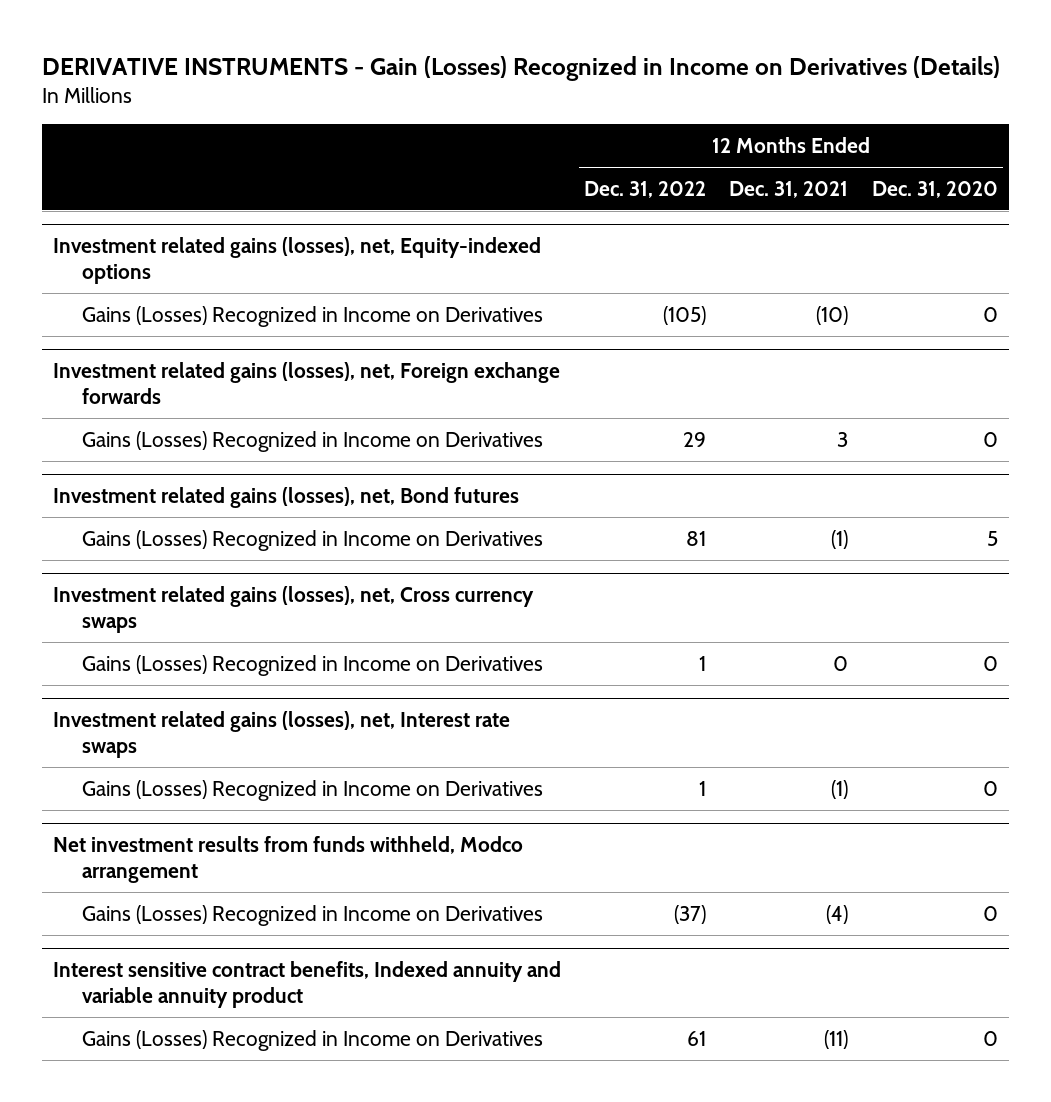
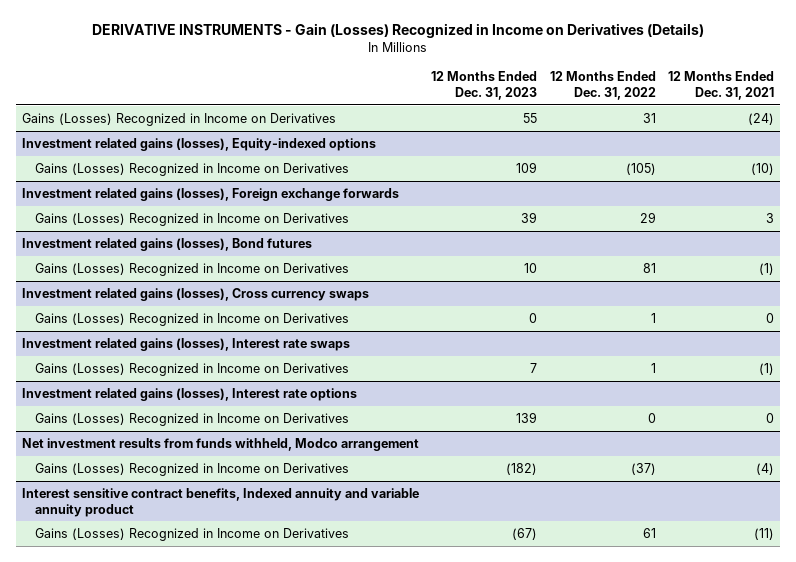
- | 12 Months Ended Dec. 31, 2022 | 12 Months Ended Dec. 31, 2021 | 12 Months Ended Dec. 31, 2020
+ | 12 Months Ended Dec. 31, 2023 | 12 Months Ended Dec. 31, 2022 | 12 Months Ended Dec. 31, 2021
- Investment related gains (losses), net, Equity-indexed options
+ Gains (Losses) Recognized in Income on Derivatives | 55 | 31 | (24)
+ Investment related gains (losses), Equity-indexed options
- Investment related gains (losses), net, Foreign exchange forwards
+ Investment related gains (losses), Foreign exchange forwards
- Investment related gains (losses), net, Bond futures
+ Investment related gains (losses), Bond futures
- Investment related gains (losses), net, Cross currency swaps
+ Investment related gains (losses), Cross currency swaps
- Investment related gains (losses), net, Interest rate swaps
+ Investment related gains (losses), Interest rate swaps
+ Investment related gains (losses), Interest rate options
+ Gains (Losses) Recognized in Income on Derivatives | 139 | 0 | 0

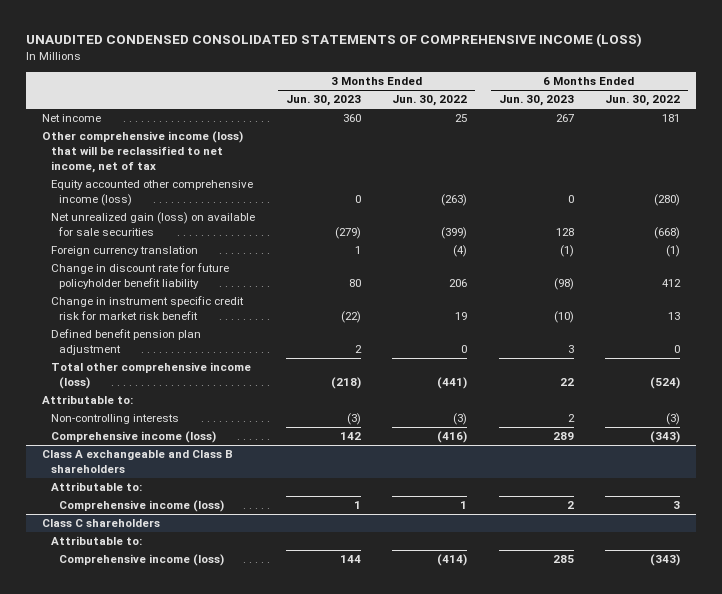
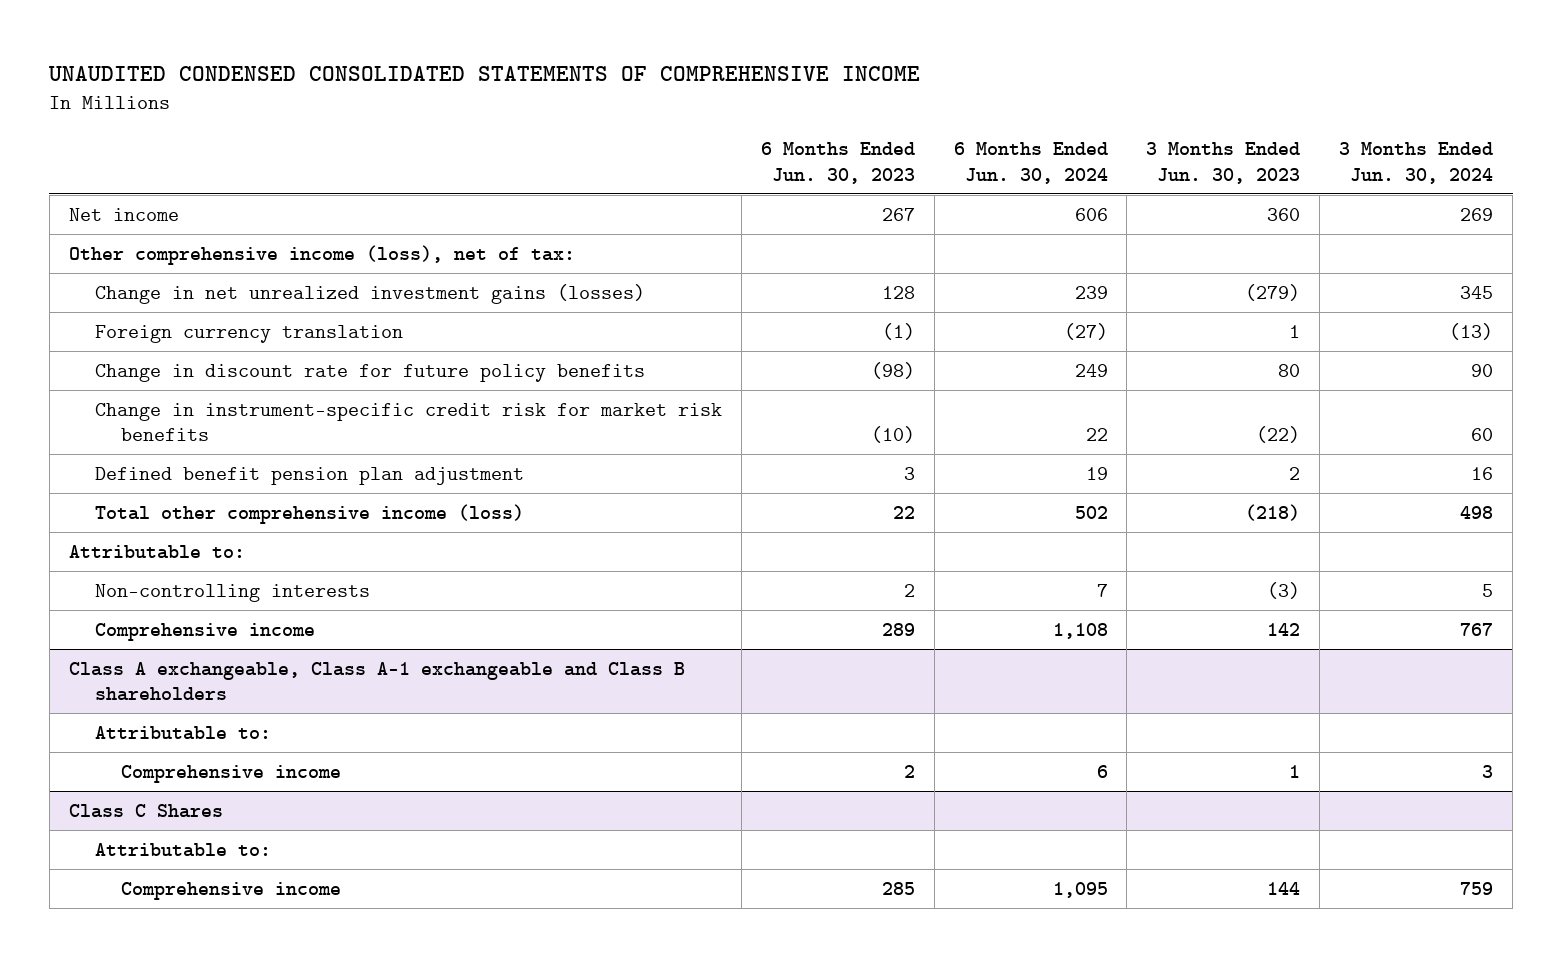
- UNAUDITED CONDENSED CONSOLIDATED STATEMENTS OF COMPREHENSIVE INCOME (LOSS)
+ UNAUDITED CONDENSED CONSOLIDATED STATEMENTS OF COMPREHENSIVE INCOME
- | 3 Months Ended Jun. 30, 2023 | 3 Months Ended Jun. 30, 2022 | 6 Months Ended Jun. 30, 2023 | 6 Months Ended Jun. 30, 2022
+ | 6 Months Ended Jun. 30, 2023 | 6 Months Ended Jun. 30, 2024 | 3 Months Ended Jun. 30, 2023 | 3 Months Ended Jun. 30, 2024
- Other comprehensive income (loss) that will be reclassified to net income, net of tax
- Equity accounted other comprehensive income (loss) | 0 | (263) | 0 | (280)
- Net unrealized gain (loss) on available for sale securities | (279) | (399) | 128 | (668)
+ Other comprehensive income (loss), net of tax:
+ Change in net unrealized investment gains (losses) | 128 | 239 | (279) | 345
- Change in discount rate for future policyholder benefit liability | 80 | 206 | (98) | 412
- Change in instrument specific credit risk for market risk benefit | (22) | 19 | (10) | 13
+ Change in discount rate for future policy benefits | (98) | 249 | 80 | 90
+ Change in instrument-specific credit risk for market risk benefits | (10) | 22 | (22) | 60
- Comprehensive income (loss) | 142 | (416) | 289 | (343)
- Class A exchangeable and Class B shareholders
+ Comprehensive income | 289 | 1,108 | 142 | 767
+ Class A exchangeable, Class A-1 exchangeable and Class B shareholders
- Comprehensive income (loss) | 1 | 1 | 2 | 3
- Class C shareholders
+ Comprehensive income | 2 | 6 | 1 | 3
+ Class C Shares
- Comprehensive income (loss) | 144 | (414) | 285 | (343)
+ Comprehensive income | 285 | 1,095 | 144 | 759

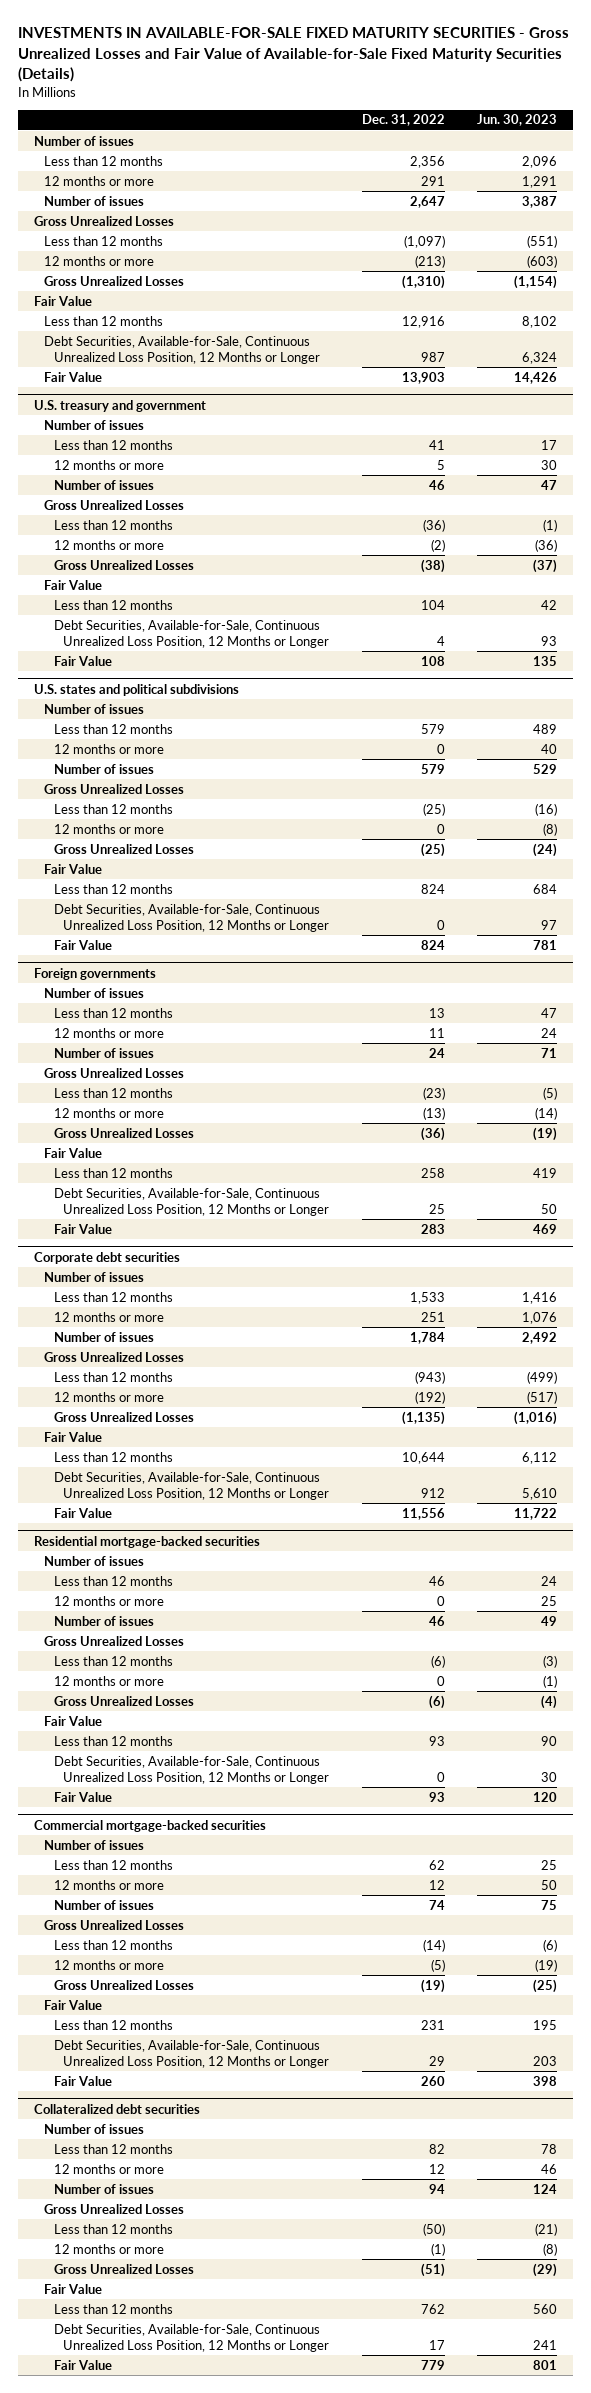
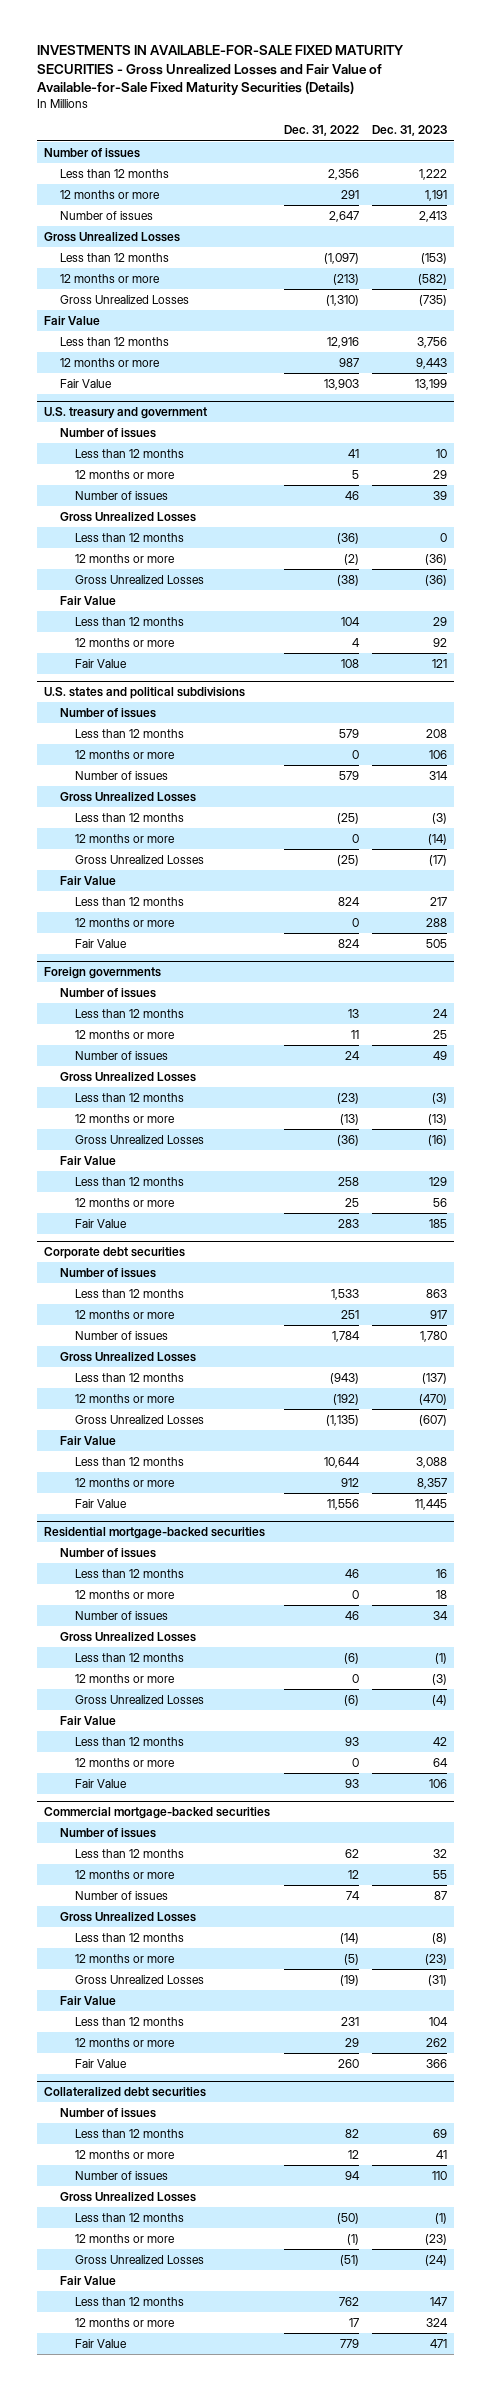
- | Dec. 31, 2022 | Jun. 30, 2023
+ | Dec. 31, 2022 | Dec. 31, 2023
- Debt Securities, Available-for-Sale, Continuous Unrealized Loss Position, 12 Months or Longer | 987 | 6,324
+ 12 months or more | 987 | 9,443
@ U.S. treasury and government
- Debt Securities, Available-for-Sale, Continuous Unrealized Loss Position, 12 Months or Longer | 4 | 93
+ 12 months or more | 4 | 92
@ U.S. states and political subdivisions
- Debt Securities, Available-for-Sale, Continuous Unrealized Loss Position, 12 Months or Longer | 0 | 97
+ 12 months or more | 0 | 288
@ Foreign governments
- Debt Securities, Available-for-Sale, Continuous Unrealized Loss Position, 12 Months or Longer | 25 | 50
+ 12 months or more | 25 | 56
@ Corporate debt securities
- Debt Securities, Available-for-Sale, Continuous Unrealized Loss Position, 12 Months or Longer | 912 | 5,610
+ 12 months or more | 912 | 8,357
@ Residential mortgage-backed securities
- Debt Securities, Available-for-Sale, Continuous Unrealized Loss Position, 12 Months or Longer | 0 | 30
+ 12 months or more | 0 | 64
@ Commercial mortgage-backed securities
- Debt Securities, Available-for-Sale, Continuous Unrealized Loss Position, 12 Months or Longer | 29 | 203
+ 12 months or more | 29 | 262
@ Collateralized debt securities
- Debt Securities, Available-for-Sale, Continuous Unrealized Loss Position, 12 Months or Longer | 17 | 241
+ 12 months or more | 17 | 324

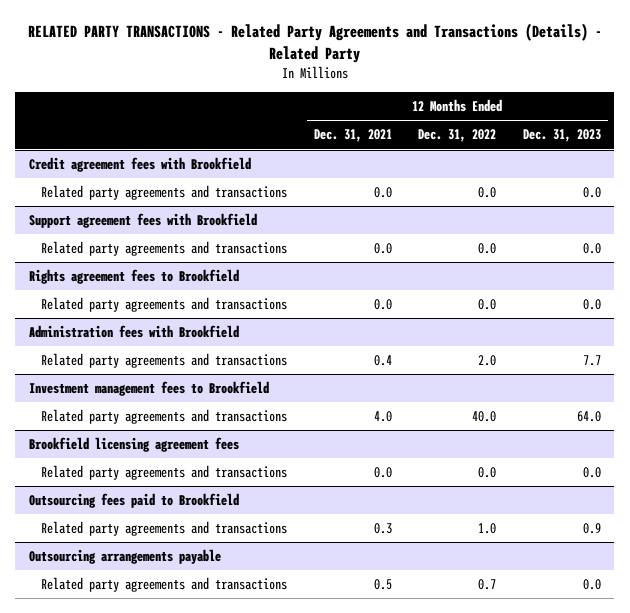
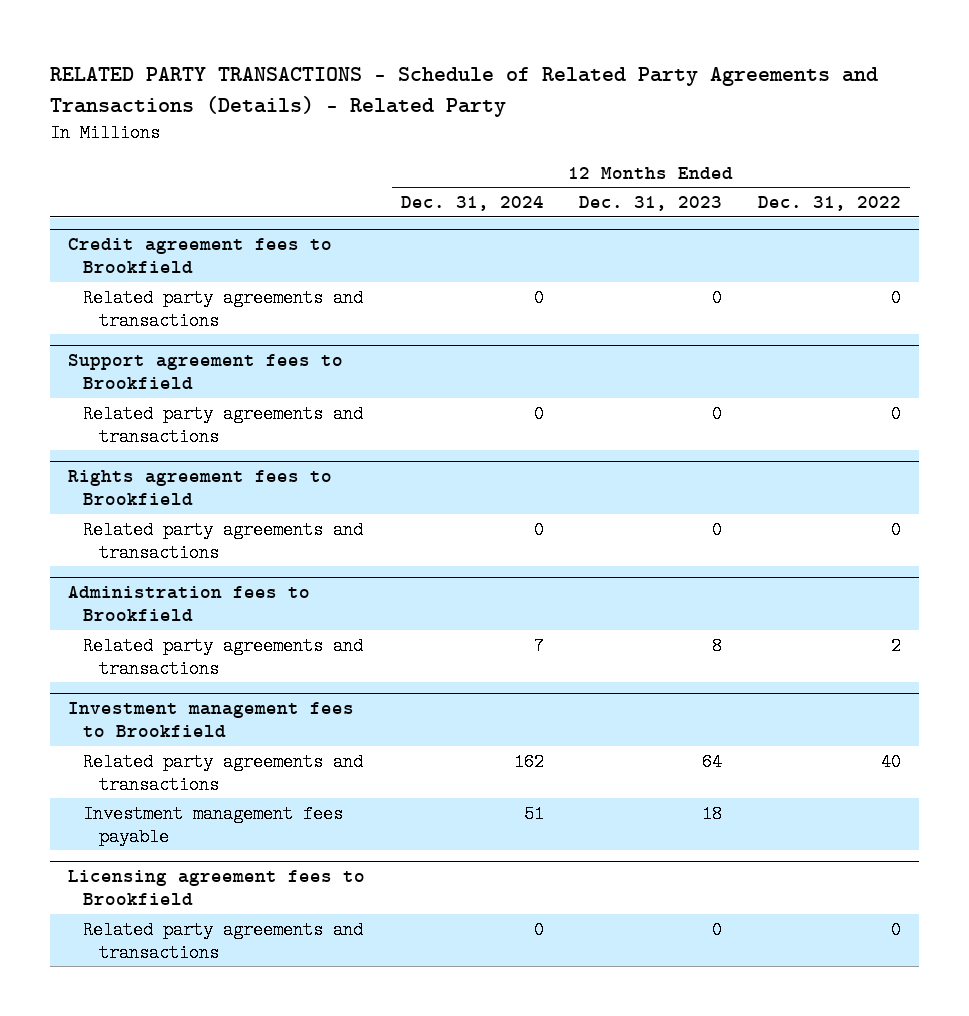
- RELATED PARTY TRANSACTIONS - Related Party Agreements and Transactions (Details) - Related Party
+ RELATED PARTY TRANSACTIONS - Schedule of Related Party Agreements and Transactions (Details) - Related Party
- | 12 Months Ended Dec. 31, 2021 | 12 Months Ended Dec. 31, 2022 | 12 Months Ended Dec. 31, 2023
+ | 12 Months Ended Dec. 31, 2024 | 12 Months Ended Dec. 31, 2023 | 12 Months Ended Dec. 31, 2022
- Credit agreement fees with Brookfield
- Related party agreements and transactions | 0.0 | 0.0 | 0.0
- Support agreement fees with Brookfield
- Related party agreements and transactions | 0.0 | 0.0 | 0.0
+ Credit agreement fees to Brookfield
+ Related party agreements and transactions | 0 | 0 | 0
+ Support agreement fees to Brookfield
+ Related party agreements and transactions | 0 | 0 | 0
@ Rights agreement fees to Brookfield
- Related party agreements and transactions | 0.0 | 0.0 | 0.0
- Administration fees with Brookfield
- Related party agreements and transactions | 0.4 | 2.0 | 7.7
@ Rights agreement fees to Brookfield
+ Related party agreements and transactions | 0 | 0 | 0
+ Administration fees to Brookfield
+ Related party agreements and transactions | 7 | 8 | 2
@ Investment management fees to Brookfield
- Related party agreements and transactions | 4.0 | 40.0 | 64.0
- Brookfield licensing agreement fees
- Related party agreements and transactions | 0.0 | 0.0 | 0.0
- Outsourcing fees paid to Brookfield
- Related party agreements and transactions | 0.3 | 1.0 | 0.9
- Outsourcing arrangements payable
- Related party agreements and transactions | 0.5 | 0.7 | 0.0
@ Investment management fees to Brookfield
+ Related party agreements and transactions | 162 | 64 | 40
+ Investment management fees payable | 51 | 18 |
+ Licensing agreement fees to Brookfield
+ Related party agreements and transactions | 0 | 0 | 0

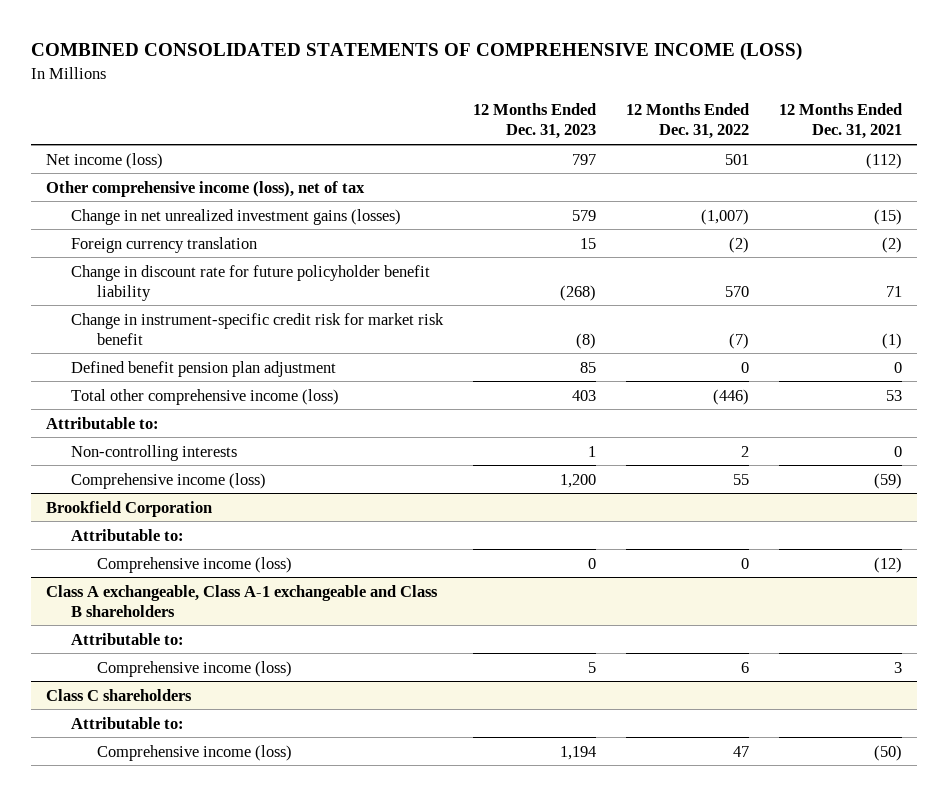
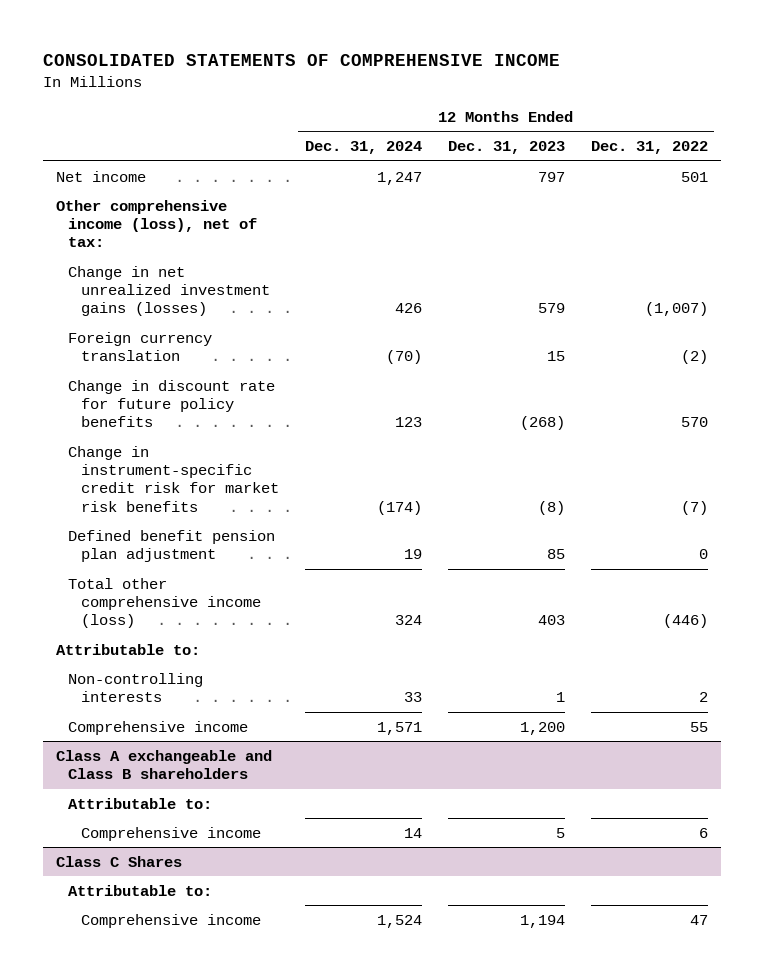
- COMBINED CONSOLIDATED STATEMENTS OF COMPREHENSIVE INCOME (LOSS)
+ CONSOLIDATED STATEMENTS OF COMPREHENSIVE INCOME
- | 12 Months Ended Dec. 31, 2023 | 12 Months Ended Dec. 31, 2022 | 12 Months Ended Dec. 31, 2021
+ | 12 Months Ended Dec. 31, 2024 | 12 Months Ended Dec. 31, 2023 | 12 Months Ended Dec. 31, 2022
- Net income (loss) | 797 | 501 | (112)
- Other comprehensive income (loss), net of tax
+ Net income | 1,247 | 797 | 501
+ Other comprehensive income (loss), net of tax:
- Change in discount rate for future policyholder benefit liability | (268) | 570 | 71
- Change in instrument-specific credit risk for market risk benefit | (8) | (7) | (1)
+ Change in discount rate for future policy benefits | 123 | (268) | 570
+ Change in instrument-specific credit risk for market risk benefits | (174) | (8) | (7)
- Comprehensive income (loss) | 1,200 | 55 | (59)
- Brookfield Corporation
- Attributable to:
- Comprehensive income (loss) | 0 | 0 | (12)
- Class A exchangeable, Class A-1 exchangeable and Class B shareholders
+ Comprehensive income | 1,571 | 1,200 | 55
+ Class A exchangeable and Class B shareholders
- Comprehensive income (loss) | 5 | 6 | 3
- Class C shareholders
+ Comprehensive income | 14 | 5 | 6
+ Class C Shares
- Comprehensive income (loss) | 1,194 | 47 | (50)
+ Comprehensive income | 1,524 | 1,194 | 47

